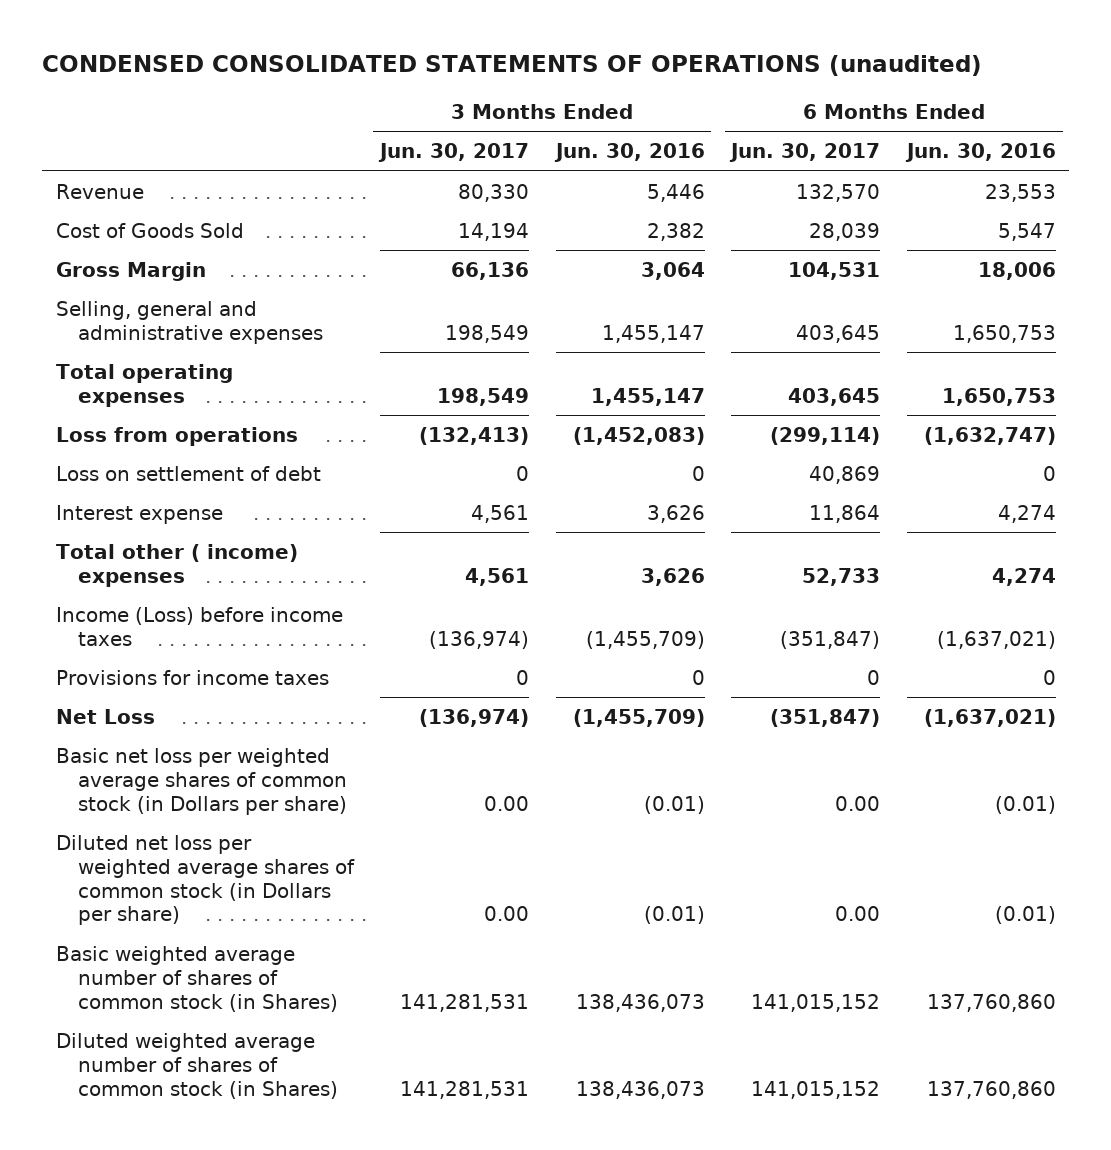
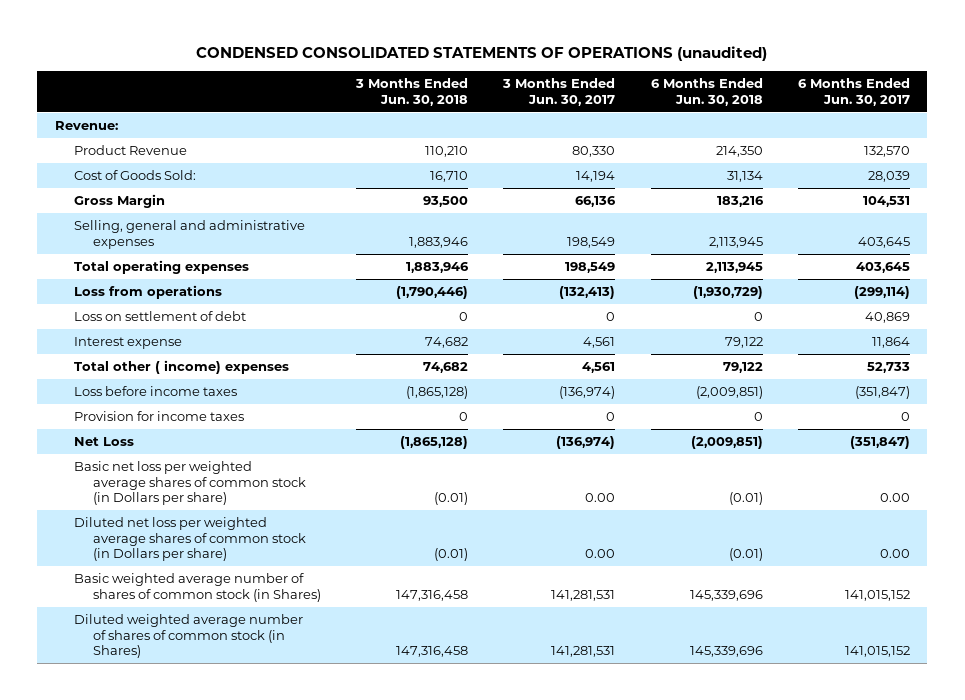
- | 3 Months Ended Jun. 30, 2017 | 3 Months Ended Jun. 30, 2016 | 6 Months Ended Jun. 30, 2017 | 6 Months Ended Jun. 30, 2016
+ | 3 Months Ended Jun. 30, 2018 | 3 Months Ended Jun. 30, 2017 | 6 Months Ended Jun. 30, 2018 | 6 Months Ended Jun. 30, 2017
- Revenue | 80,330 | 5,446 | 132,570 | 23,553
- Cost of Goods Sold | 14,194 | 2,382 | 28,039 | 5,547
+ Revenue:
+ Product Revenue | 110,210 | 80,330 | 214,350 | 132,570
+ Cost of Goods Sold: | 16,710 | 14,194 | 31,134 | 28,039
- Income (Loss) before income taxes | (136,974) | (1,455,709) | (351,847) | (1,637,021)
- Provisions for income taxes | 0 | 0 | 0 | 0
+ Loss before income taxes | (1,865,128) | (136,974) | (2,009,851) | (351,847)
+ Provision for income taxes | 0 | 0 | 0 | 0

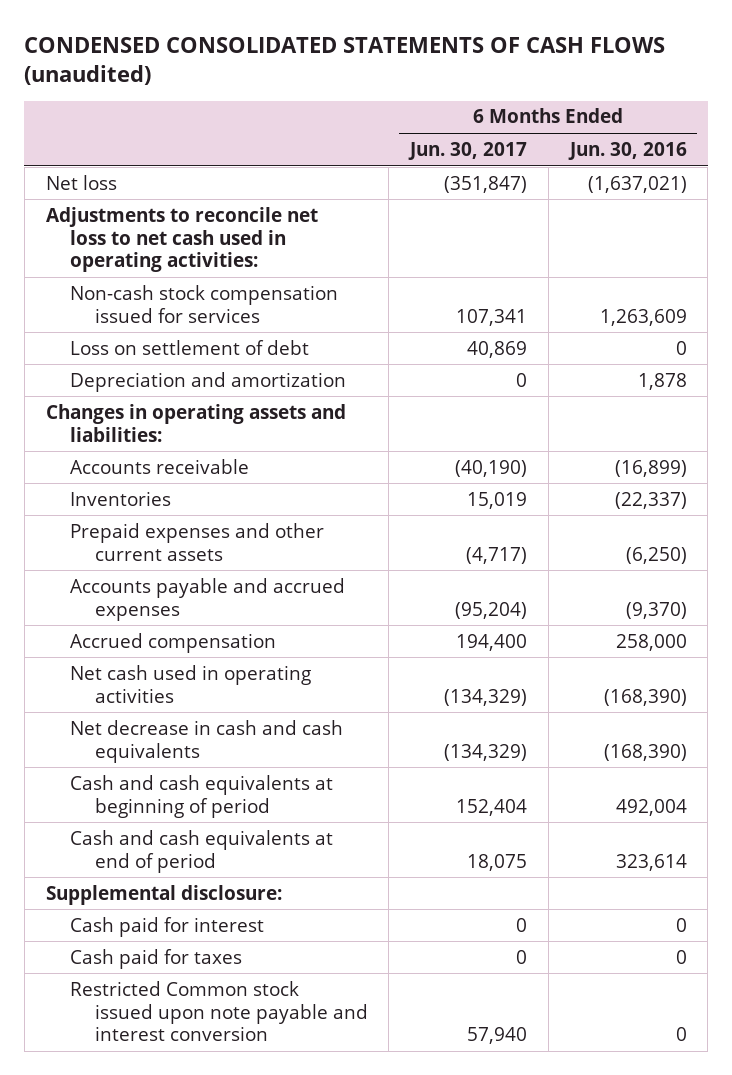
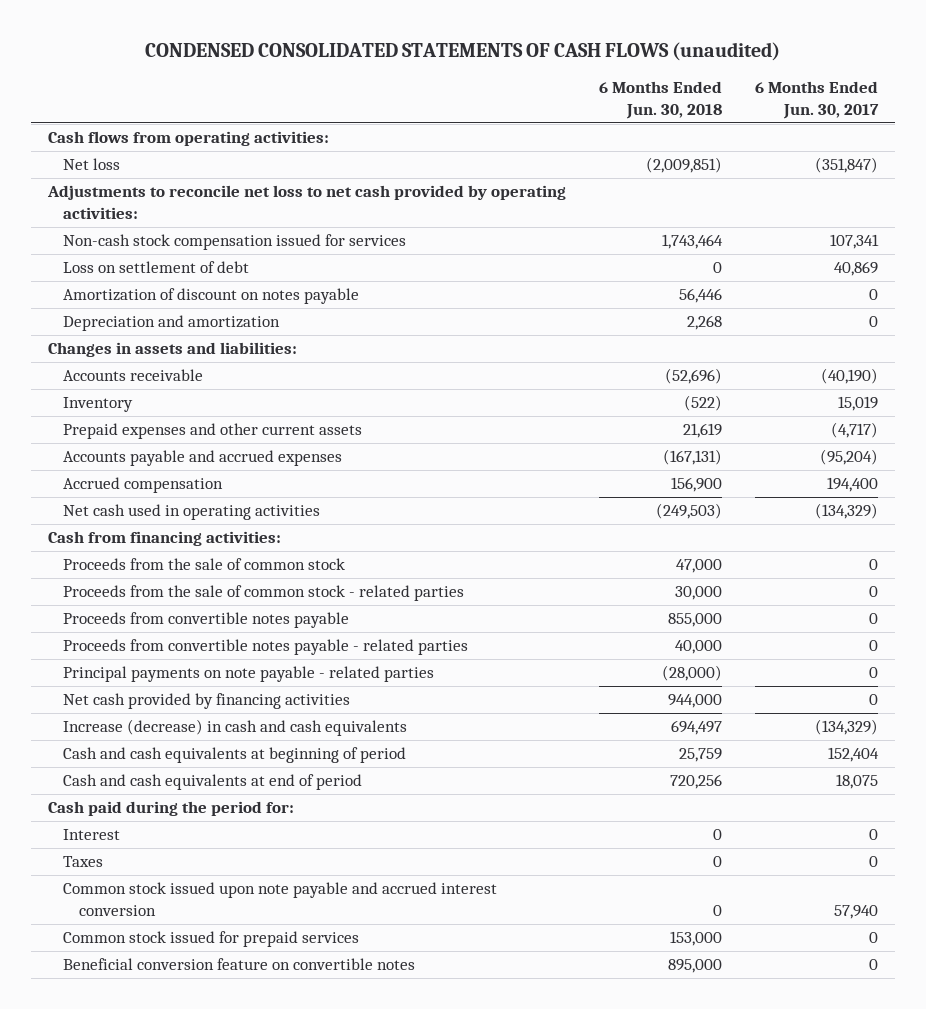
- | 6 Months Ended Jun. 30, 2017 | 6 Months Ended Jun. 30, 2016
+ | 6 Months Ended Jun. 30, 2018 | 6 Months Ended Jun. 30, 2017
+ Cash flows from operating activities:
- Adjustments to reconcile net loss to net cash used in operating activities:
+ Adjustments to reconcile net loss to net cash provided by operating activities:
+ Amortization of discount on notes payable | 56,446 | 0
- Changes in operating assets and liabilities:
+ Changes in assets and liabilities:
- Inventories | 15,019 | (22,337)
+ Inventory | (522) | 15,019
- Net decrease in cash and cash equivalents | (134,329) | (168,390)
+ Cash from financing activities:
+ Proceeds from the sale of common stock | 47,000 | 0
+ Proceeds from the sale of common stock - related parties | 30,000 | 0
+ Proceeds from convertible notes payable | 855,000 | 0
+ Proceeds from convertible notes payable - related parties | 40,000 | 0
+ Principal payments on note payable - related parties | (28,000) | 0
+ Net cash provided by financing activities | 944,000 | 0
+ Increase (decrease) in cash and cash equivalents | 694,497 | (134,329)
- Supplemental disclosure:
- Cash paid for interest | 0 | 0
- Cash paid for taxes | 0 | 0
- Restricted Common stock issued upon note payable and interest conversion | 57,940 | 0
+ Cash paid during the period for:
+ Interest | 0 | 0
+ Taxes | 0 | 0
+ Common stock issued upon note payable and accrued interest conversion | 0 | 57,940
+ Common stock issued for prepaid services | 153,000 | 0
+ Beneficial conversion feature on convertible notes | 895,000 | 0

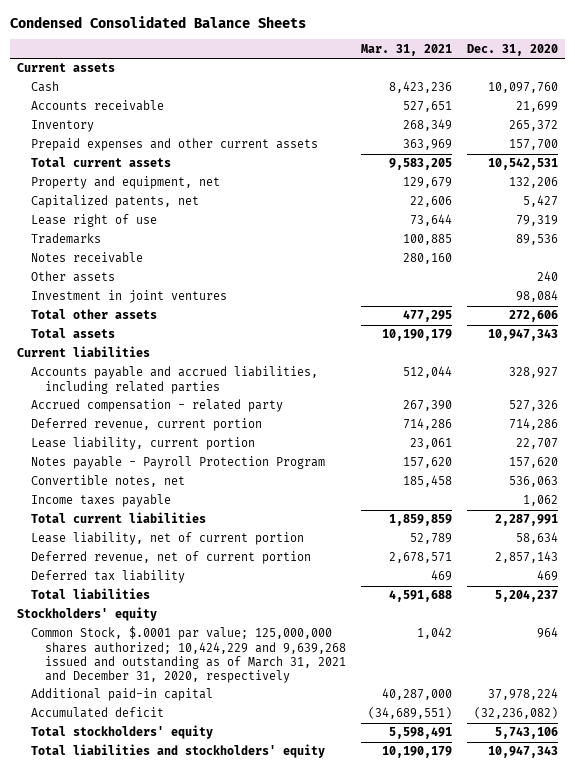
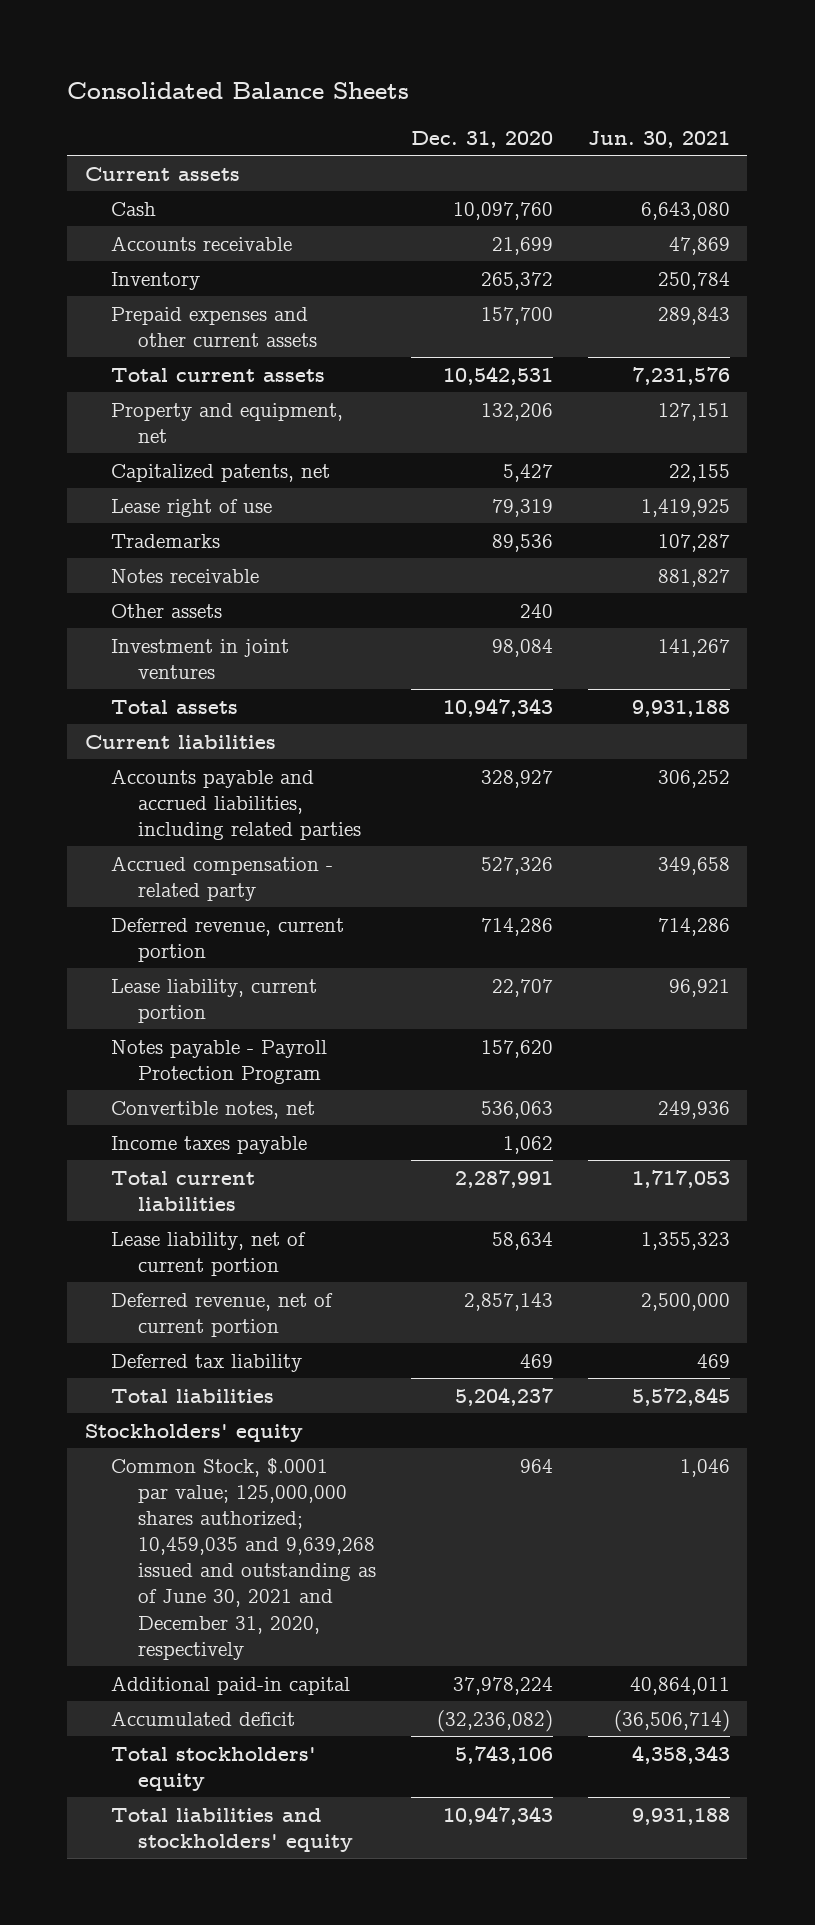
- Condensed Consolidated Balance Sheets
+ Consolidated Balance Sheets
- | Mar. 31, 2021 | Dec. 31, 2020
+ | Dec. 31, 2020 | Jun. 30, 2021
- Total other assets | 477,295 | 272,606
- Common Stock, $.0001 par value; 125,000,000 shares authorized; 10,424,229 and 9,639,268 issued and outstanding as of March 31, 2021 and December 31, 2020, respectively | 1,042 | 964
+ Common Stock, $.0001 par value; 125,000,000 shares authorized; 10,459,035 and 9,639,268 issued and outstanding as of June 30, 2021 and December 31, 2020, respectively | 964 | 1,046

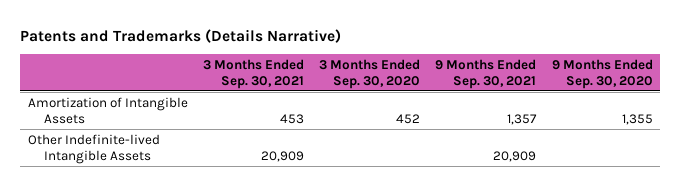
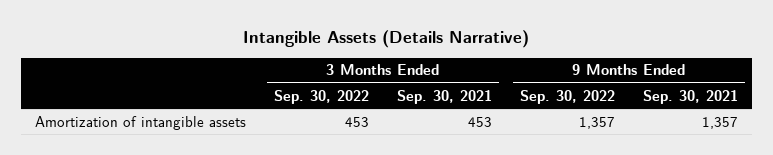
- Patents and Trademarks (Details Narrative)
+ Intangible Assets (Details Narrative)
- | 3 Months Ended Sep. 30, 2021 | 3 Months Ended Sep. 30, 2020 | 9 Months Ended Sep. 30, 2021 | 9 Months Ended Sep. 30, 2020
+ | 3 Months Ended Sep. 30, 2022 | 3 Months Ended Sep. 30, 2021 | 9 Months Ended Sep. 30, 2022 | 9 Months Ended Sep. 30, 2021
- Amortization of Intangible Assets | 453 | 452 | 1,357 | 1,355
- Other Indefinite-lived Intangible Assets | 20,909 | | 20,909 |
+ Amortization of intangible assets | 453 | 453 | 1,357 | 1,357

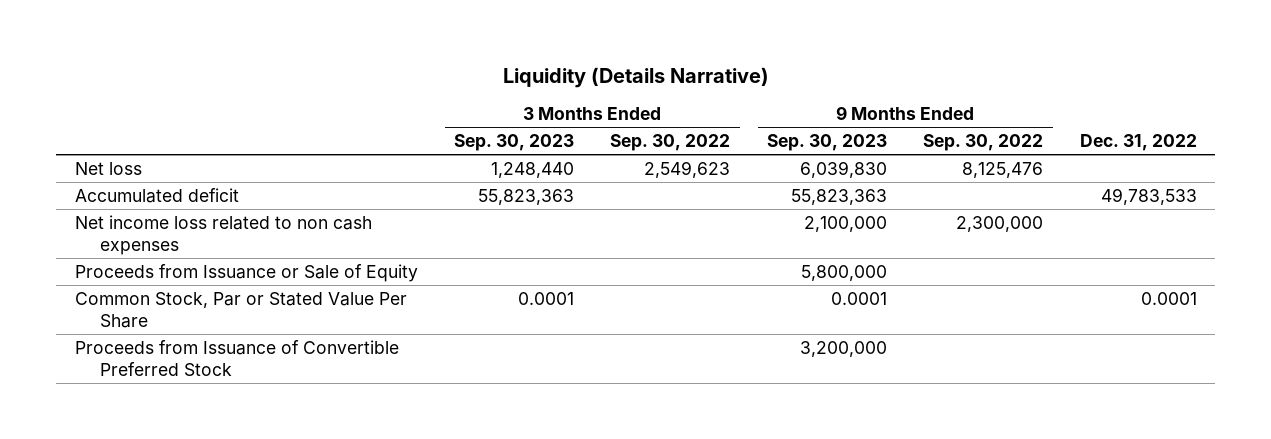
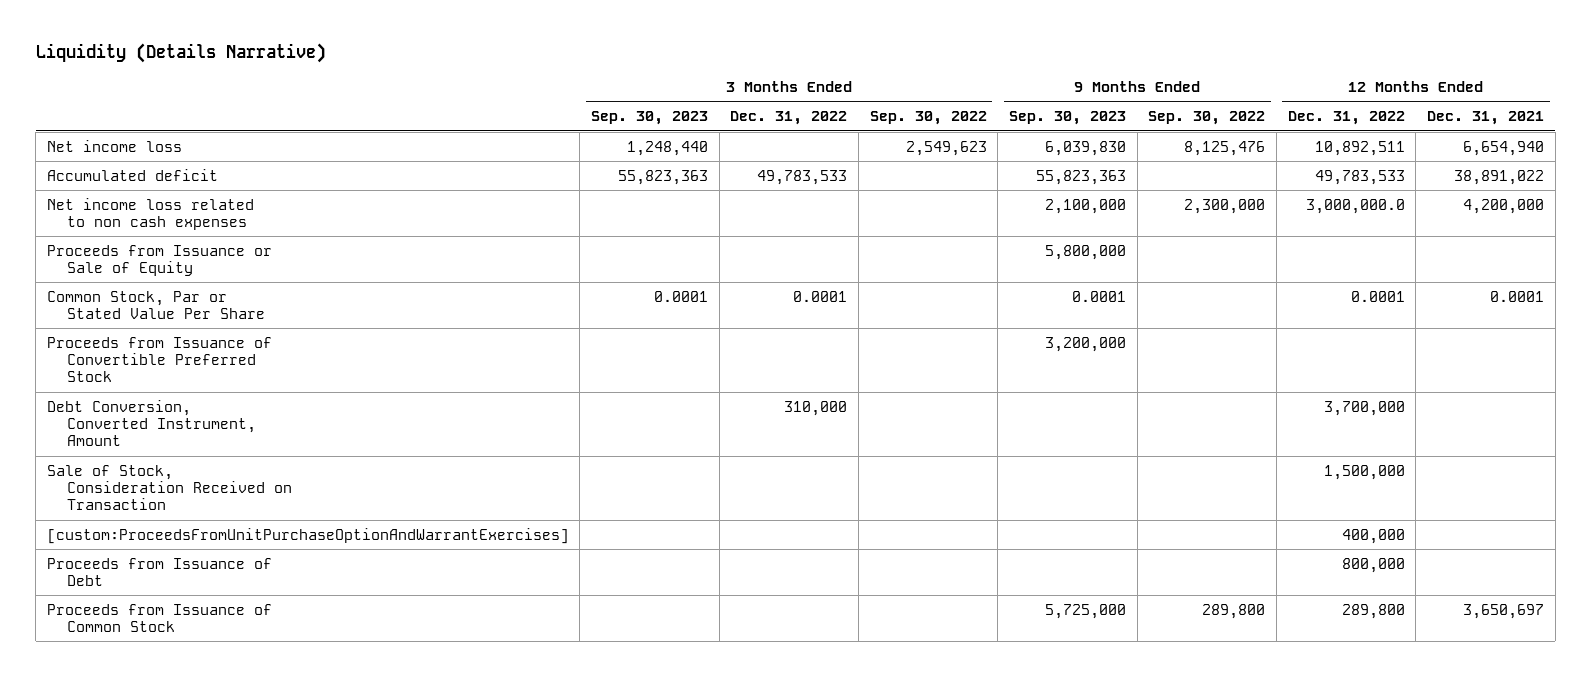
- | 3 Months Ended Sep. 30, 2023 | 3 Months Ended Sep. 30, 2022 | 9 Months Ended Sep. 30, 2023 | 9 Months Ended Sep. 30, 2022 | Dec. 31, 2022
+ | 3 Months Ended Sep. 30, 2023 | 3 Months Ended Dec. 31, 2022 | 3 Months Ended Sep. 30, 2022 | 9 Months Ended Sep. 30, 2023 | 9 Months Ended Sep. 30, 2022 | 12 Months Ended Dec. 31, 2022 | 12 Months Ended Dec. 31, 2021
- Net loss | 1,248,440 | 2,549,623 | 6,039,830 | 8,125,476 |
+ Net income loss | 1,248,440 | | 2,549,623 | 6,039,830 | 8,125,476 | 10,892,511 | 6,654,940
+ Debt Conversion, Converted Instrument, Amount | | 310,000 | | | | 3,700,000 |
+ Sale of Stock, Consideration Received on Transaction | | | | | | 1,500,000 |
+ [custom:ProceedsFromUnitPurchaseOptionAndWarrantExercises] | | | | | | 400,000 |
+ Proceeds from Issuance of Debt | | | | | | 800,000 |
+ Proceeds from Issuance of Common Stock | | | | 5,725,000 | 289,800 | 289,800 | 3,650,697

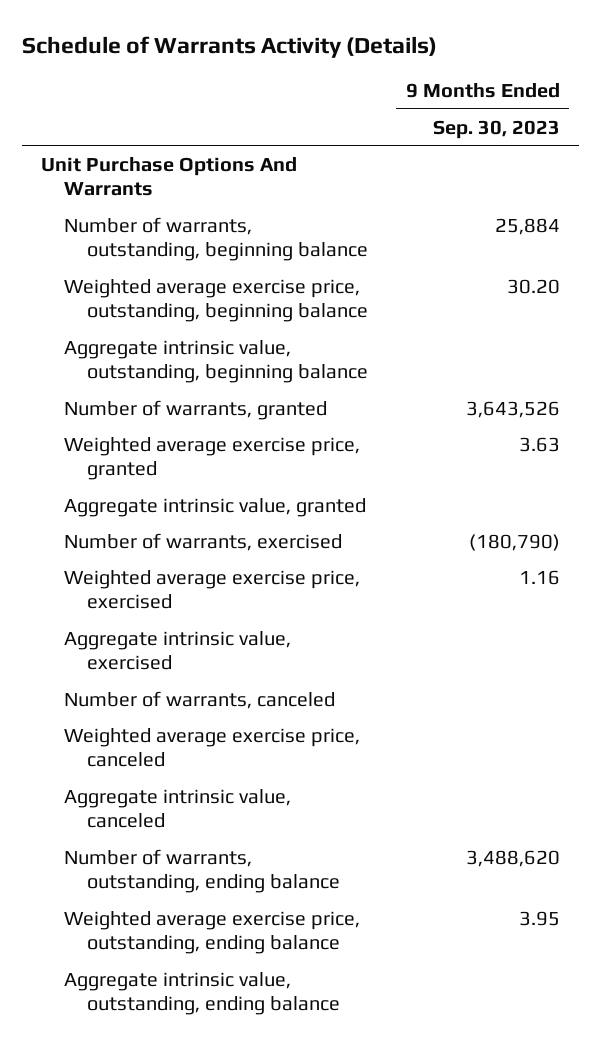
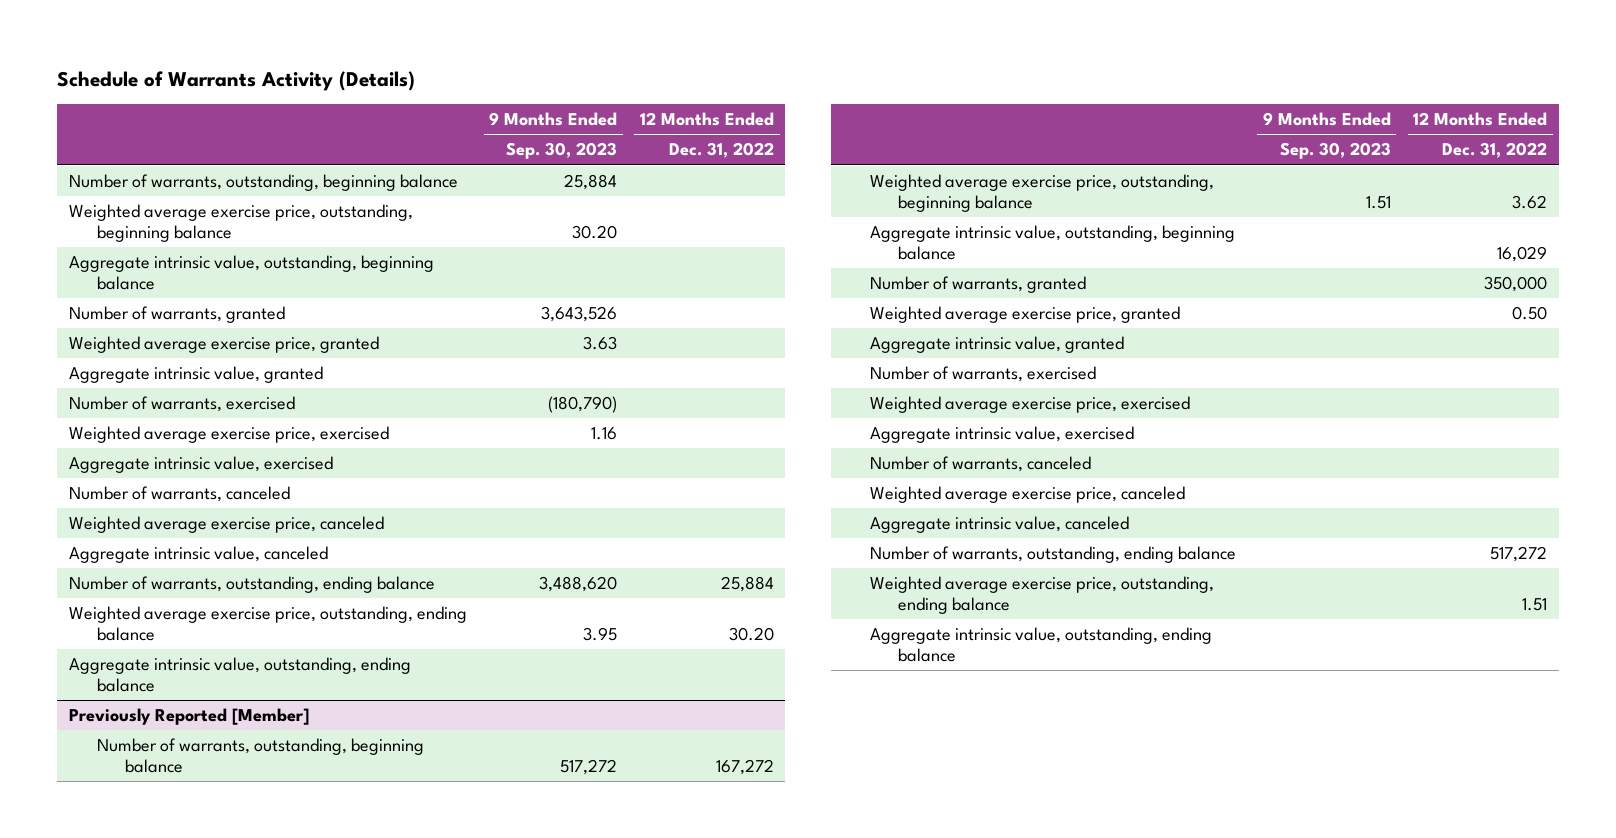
- | 9 Months Ended Sep. 30, 2023
+ | 9 Months Ended Sep. 30, 2023 | 12 Months Ended Dec. 31, 2022
- Unit Purchase Options And Warrants
+ Previously Reported [Member]
+ Number of warrants, outstanding, beginning balance | 517,272 | 167,272
+ Weighted average exercise price, outstanding, beginning balance | 1.51 | 3.62
+ Aggregate intrinsic value, outstanding, beginning balance | | 16,029
+ Number of warrants, granted | | 350,000
+ Weighted average exercise price, granted | | 0.50
+ Aggregate intrinsic value, granted
+ Number of warrants, exercised
+ Weighted average exercise price, exercised
+ Aggregate intrinsic value, exercised
+ Number of warrants, canceled
+ Weighted average exercise price, canceled
+ Aggregate intrinsic value, canceled
+ Number of warrants, outstanding, ending balance | | 517,272
+ Weighted average exercise price, outstanding, ending balance | | 1.51
+ Aggregate intrinsic value, outstanding, ending balance

